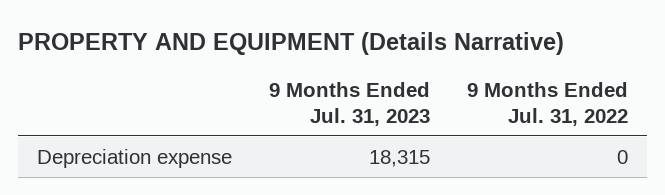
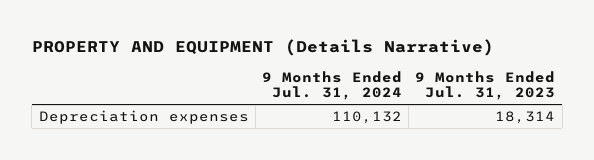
- | 9 Months Ended Jul. 31, 2023 | 9 Months Ended Jul. 31, 2022
+ | 9 Months Ended Jul. 31, 2024 | 9 Months Ended Jul. 31, 2023
- Depreciation expense | 18,315 | 0
+ Depreciation expenses | 110,132 | 18,314

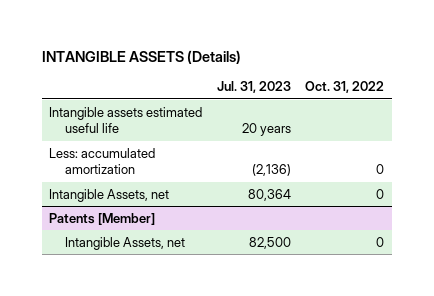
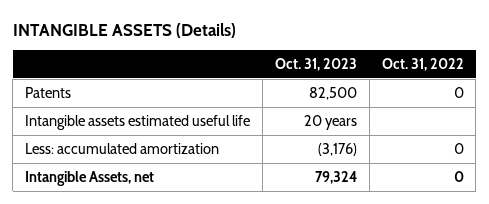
- | Jul. 31, 2023 | Oct. 31, 2022
+ | Oct. 31, 2023 | Oct. 31, 2022
+ Patents | 82,500 | 0
- Patents [Member]
- Intangible Assets, net | 82,500 | 0

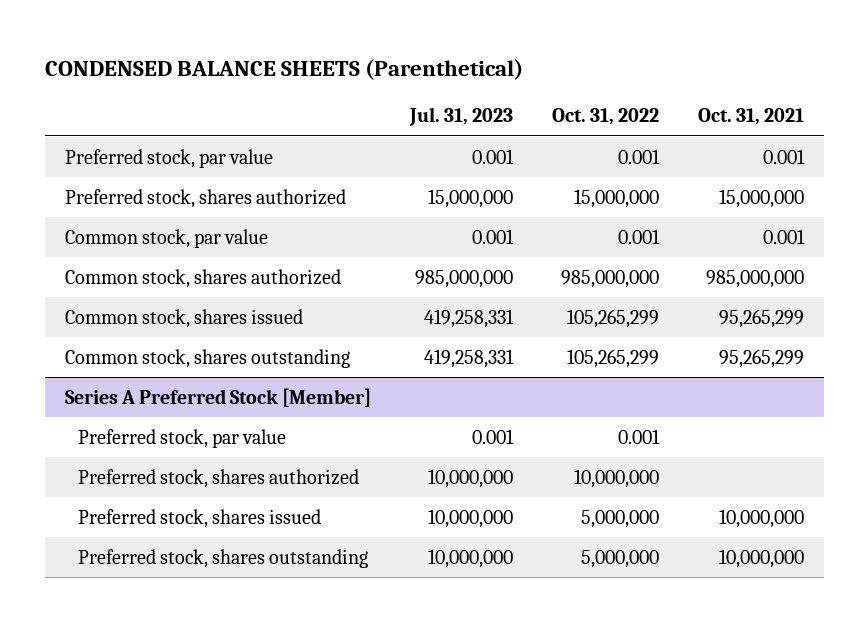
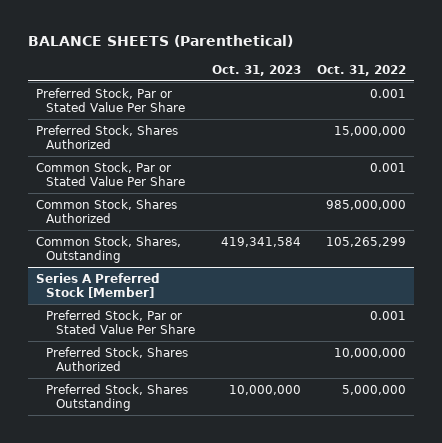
- CONDENSED BALANCE SHEETS (Parenthetical)
+ BALANCE SHEETS (Parenthetical)
- | Jul. 31, 2023 | Oct. 31, 2022 | Oct. 31, 2021
+ | Oct. 31, 2023 | Oct. 31, 2022
- Preferred stock, par value | 0.001 | 0.001 | 0.001
- Preferred stock, shares authorized | 15,000,000 | 15,000,000 | 15,000,000
- Common stock, par value | 0.001 | 0.001 | 0.001
- Common stock, shares authorized | 985,000,000 | 985,000,000 | 985,000,000
- Common stock, shares issued | 419,258,331 | 105,265,299 | 95,265,299
- Common stock, shares outstanding | 419,258,331 | 105,265,299 | 95,265,299
+ Preferred Stock, Par or Stated Value Per Share | | 0.001
+ Preferred Stock, Shares Authorized | | 15,000,000
+ Common Stock, Par or Stated Value Per Share | | 0.001
+ Common Stock, Shares Authorized | | 985,000,000
+ Common Stock, Shares, Outstanding | 419,341,584 | 105,265,299
@ Series A Preferred Stock [Member]
- Preferred stock, par value | 0.001 | 0.001 |
- Preferred stock, shares authorized | 10,000,000 | 10,000,000 |
- Preferred stock, shares issued | 10,000,000 | 5,000,000 | 10,000,000
- Preferred stock, shares outstanding | 10,000,000 | 5,000,000 | 10,000,000
+ Preferred Stock, Par or Stated Value Per Share | | 0.001
+ Preferred Stock, Shares Authorized | | 10,000,000
+ Preferred Stock, Shares Outstanding | 10,000,000 | 5,000,000

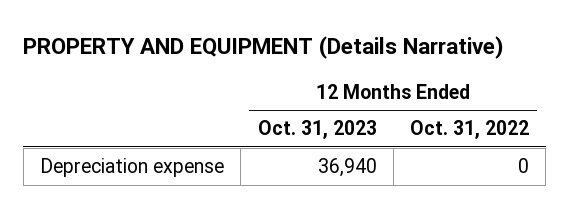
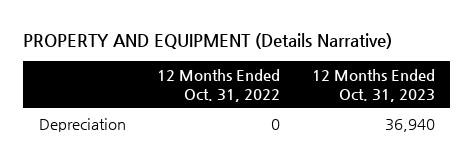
- | 12 Months Ended Oct. 31, 2023 | 12 Months Ended Oct. 31, 2022
+ | 12 Months Ended Oct. 31, 2022 | 12 Months Ended Oct. 31, 2023
- Depreciation expense | 36,940 | 0
+ Depreciation | 0 | 36,940

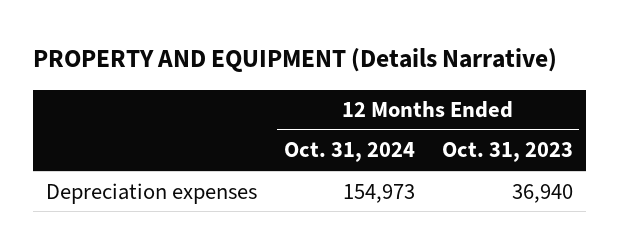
- | 12 Months Ended Oct. 31, 2022 | 12 Months Ended Oct. 31, 2023
+ | 12 Months Ended Oct. 31, 2024 | 12 Months Ended Oct. 31, 2023
- Depreciation | 0 | 36,940
+ Depreciation expenses | 154,973 | 36,940

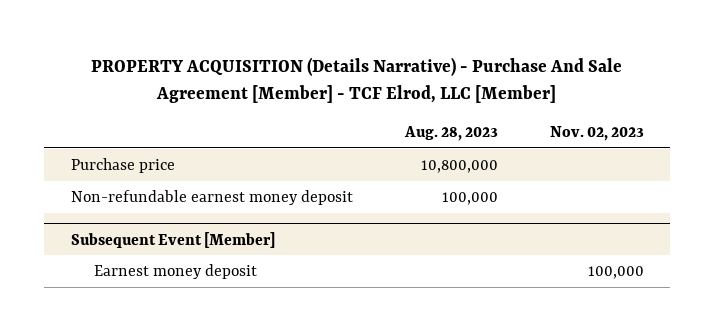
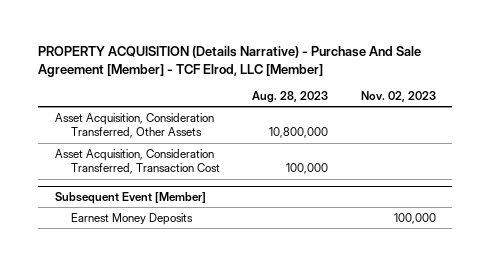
- Purchase price | 10,800,000 |
- Non-refundable earnest money deposit | 100,000 |
+ Asset Acquisition, Consideration Transferred, Other Assets | 10,800,000 |
+ Asset Acquisition, Consideration Transferred, Transaction Cost | 100,000 |
@ Subsequent Event [Member]
- Earnest money deposit | | 100,000
+ Earnest Money Deposits | | 100,000

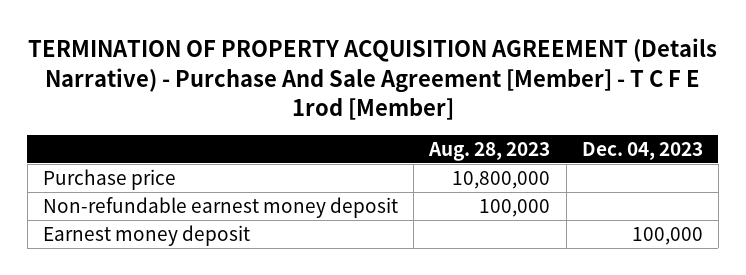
- PROPERTY ACQUISITION (Details Narrative) - Purchase And Sale Agreement [Member] - TCF Elrod, LLC [Member]
+ TERMINATION OF PROPERTY ACQUISITION AGREEMENT (Details Narrative) - Purchase And Sale Agreement [Member] - T C F E 1rod [Member]
- | Aug. 28, 2023 | Nov. 02, 2023
+ | Aug. 28, 2023 | Dec. 04, 2023
- Asset Acquisition, Consideration Transferred, Other Assets | 10,800,000 |
- Asset Acquisition, Consideration Transferred, Transaction Cost | 100,000 |
- Subsequent Event [Member]
- Earnest Money Deposits | | 100,000
+ Purchase price | 10,800,000 |
+ Non-refundable earnest money deposit | 100,000 |
+ Earnest money deposit | | 100,000

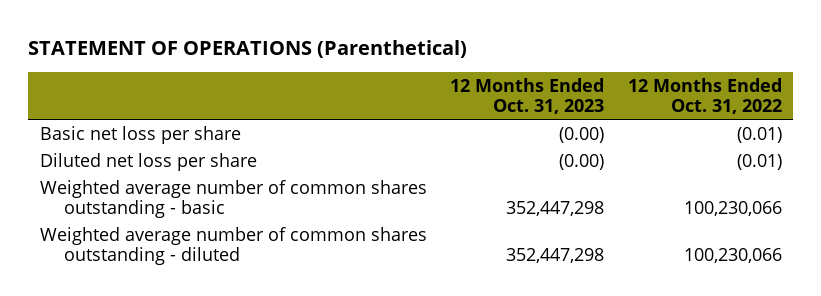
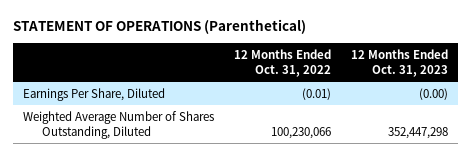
- | 12 Months Ended Oct. 31, 2023 | 12 Months Ended Oct. 31, 2022
+ | 12 Months Ended Oct. 31, 2022 | 12 Months Ended Oct. 31, 2023
- Basic net loss per share | (0.00) | (0.01)
- Diluted net loss per share | (0.00) | (0.01)
- Weighted average number of common shares outstanding - basic | 352,447,298 | 100,230,066
- Weighted average number of common shares outstanding - diluted | 352,447,298 | 100,230,066
+ Earnings Per Share, Diluted | (0.01) | (0.00)
+ Weighted Average Number of Shares Outstanding, Diluted | 100,230,066 | 352,447,298

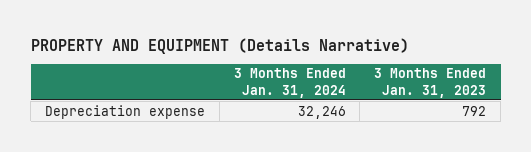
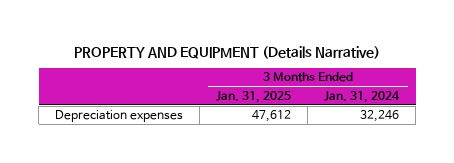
- | 3 Months Ended Jan. 31, 2024 | 3 Months Ended Jan. 31, 2023
+ | 3 Months Ended Jan. 31, 2025 | 3 Months Ended Jan. 31, 2024
- Depreciation expense | 32,246 | 792
+ Depreciation expenses | 47,612 | 32,246

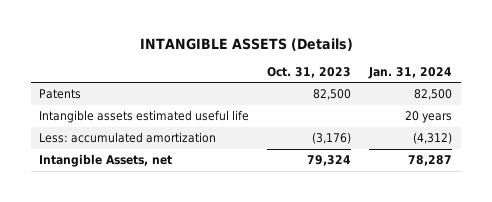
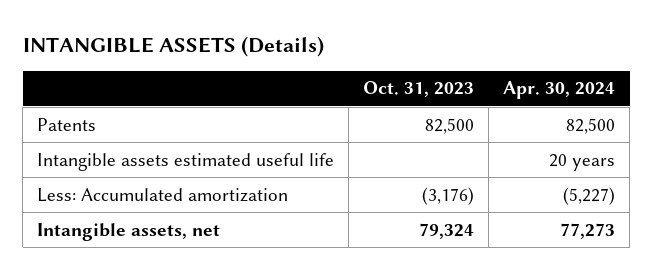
- | Oct. 31, 2023 | Jan. 31, 2024
+ | Oct. 31, 2023 | Apr. 30, 2024
- Less: accumulated amortization | (3,176) | (4,312)
- Intangible Assets, net | 79,324 | 78,287
+ Less: Accumulated amortization | (3,176) | (5,227)
+ Intangible assets, net | 79,324 | 77,273

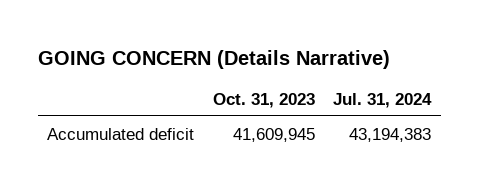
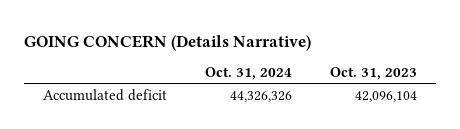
- | Oct. 31, 2023 | Jul. 31, 2024
+ | Oct. 31, 2024 | Oct. 31, 2023
- Accumulated deficit | 41,609,945 | 43,194,383
+ Accumulated deficit | 44,326,326 | 42,096,104

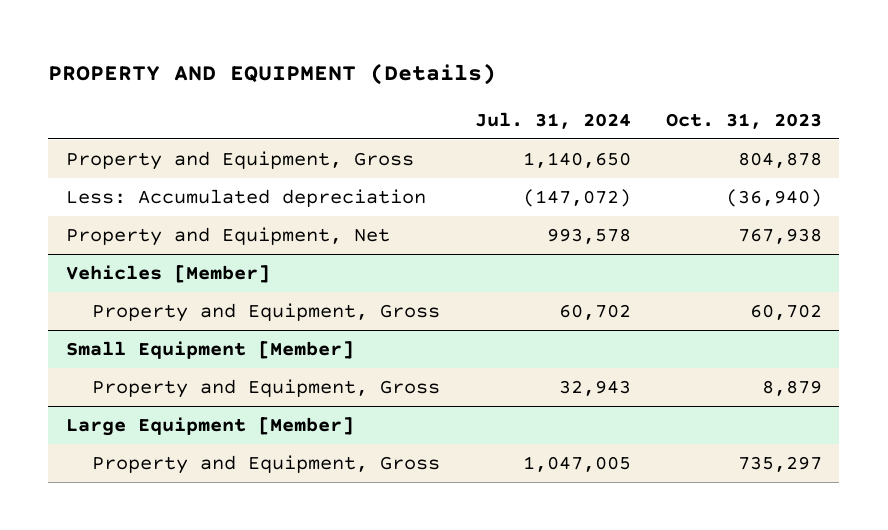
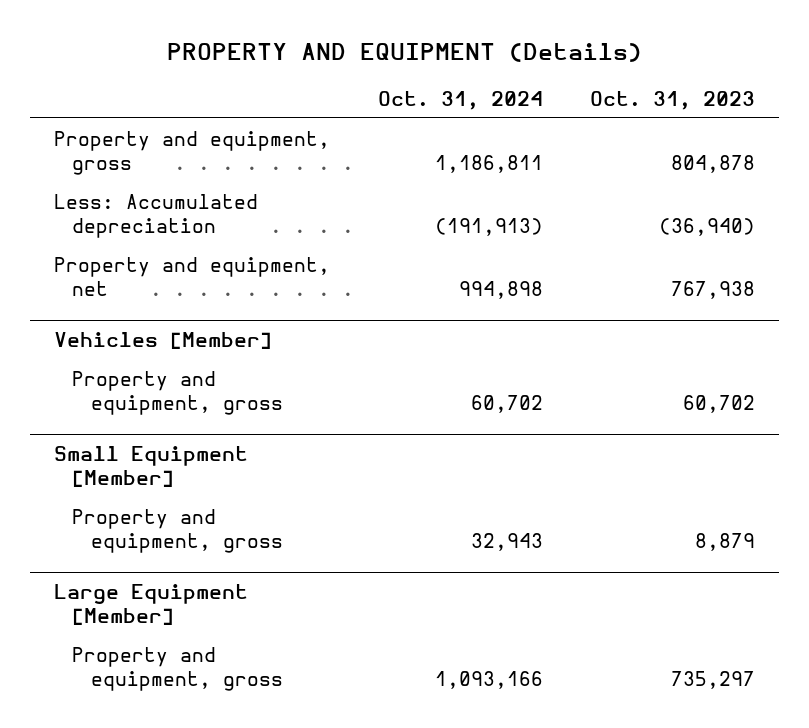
- | Jul. 31, 2024 | Oct. 31, 2023
+ | Oct. 31, 2024 | Oct. 31, 2023
- Property and Equipment, Gross | 1,140,650 | 804,878
+ Property and equipment, gross | 1,186,811 | 804,878
- Property and Equipment, Net | 993,578 | 767,938
+ Property and equipment, net | 994,898 | 767,938
@ Vehicles [Member]
- Property and Equipment, Gross | 60,702 | 60,702
+ Property and equipment, gross | 60,702 | 60,702
@ Small Equipment [Member]
- Property and Equipment, Gross | 32,943 | 8,879
+ Property and equipment, gross | 32,943 | 8,879
@ Large Equipment [Member]
- Property and Equipment, Gross | 1,047,005 | 735,297
+ Property and equipment, gross | 1,093,166 | 735,297

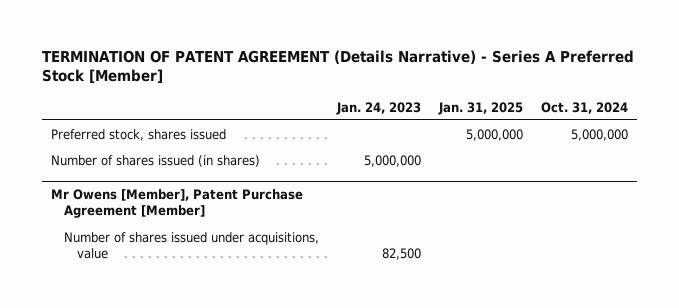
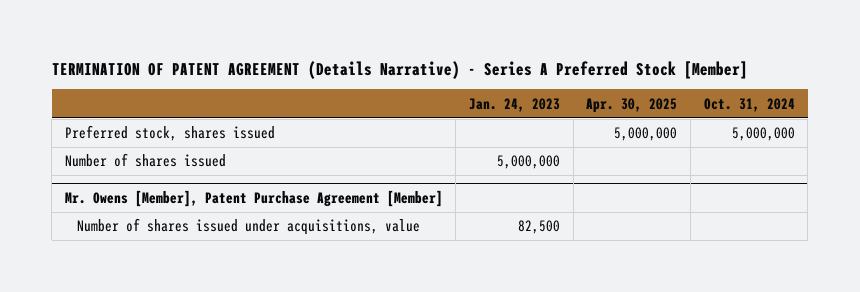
- | Jan. 24, 2023 | Jan. 31, 2025 | Oct. 31, 2024
+ | Jan. 24, 2023 | Apr. 30, 2025 | Oct. 31, 2024
- Number of shares issued (in shares) | 5,000,000 | |
- Mr Owens [Member], Patent Purchase Agreement [Member]
+ Number of shares issued | 5,000,000 | |
+ Mr. Owens [Member], Patent Purchase Agreement [Member]

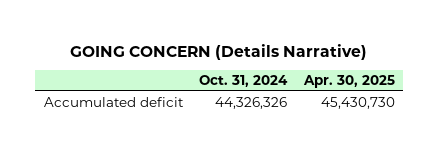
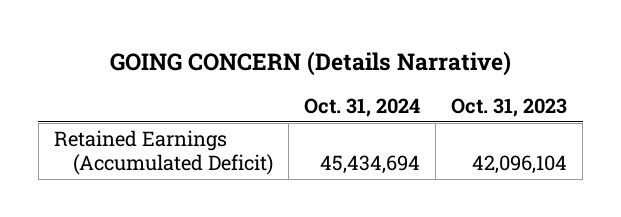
- | Oct. 31, 2024 | Apr. 30, 2025
+ | Oct. 31, 2024 | Oct. 31, 2023
- Accumulated deficit | 44,326,326 | 45,430,730
+ Retained Earnings (Accumulated Deficit) | 45,434,694 | 42,096,104

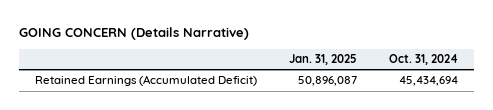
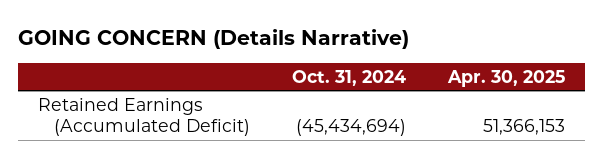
- | Jan. 31, 2025 | Oct. 31, 2024
+ | Oct. 31, 2024 | Apr. 30, 2025
- Retained Earnings (Accumulated Deficit) | 50,896,087 | 45,434,694
+ Retained Earnings (Accumulated Deficit) | (45,434,694) | 51,366,153

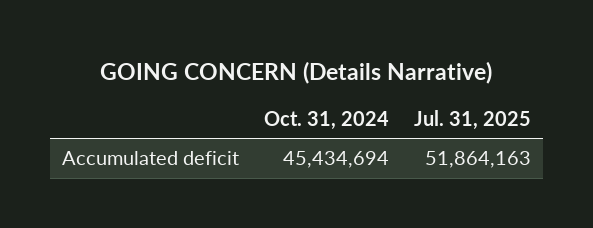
- | Oct. 31, 2024 | Apr. 30, 2025
+ | Oct. 31, 2024 | Jul. 31, 2025
- Retained Earnings (Accumulated Deficit) | (45,434,694) | 51,366,153
+ Accumulated deficit | 45,434,694 | 51,864,163

